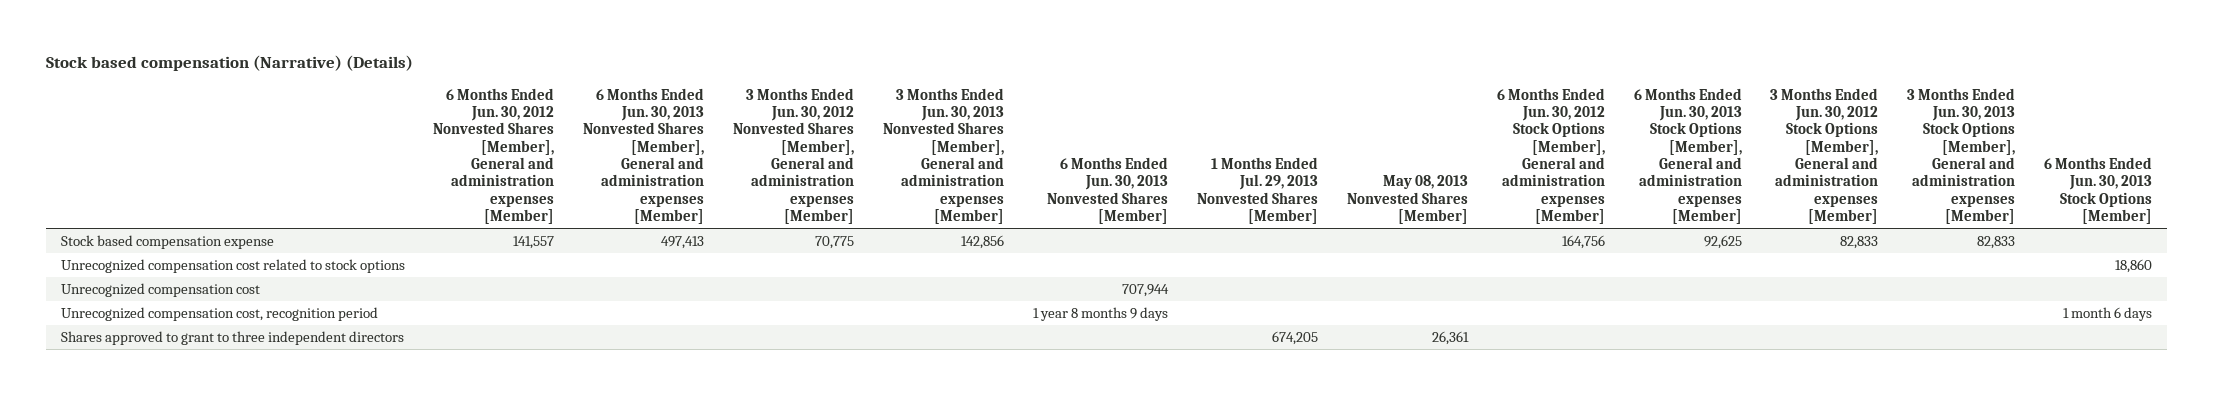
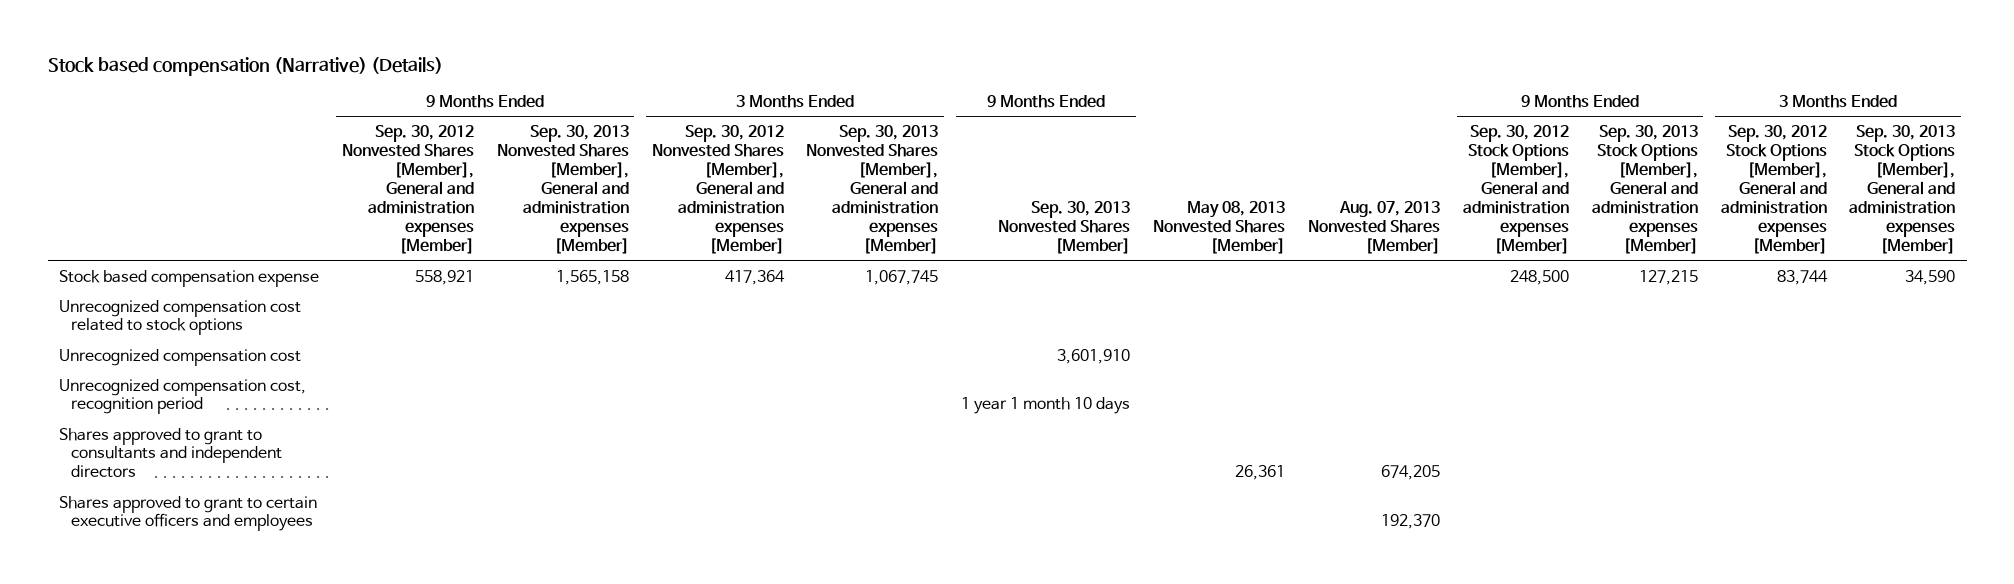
- | 6 Months Ended Jun. 30, 2012 Nonvested Shares [Member], General and administration expenses [Member] | 6 Months Ended Jun. 30, 2013 Nonvested Shares [Member], General and administration expenses [Member] | 3 Months Ended Jun. 30, 2012 Nonvested Shares [Member], General and administration expenses [Member] | 3 Months Ended Jun. 30, 2013 Nonvested Shares [Member], General and administration expenses [Member] | 6 Months Ended Jun. 30, 2013 Nonvested Shares [Member] | 1 Months Ended Jul. 29, 2013 Nonvested Shares [Member] | May 08, 2013 Nonvested Shares [Member] | 6 Months Ended Jun. 30, 2012 Stock Options [Member], General and administration expenses [Member] | 6 Months Ended Jun. 30, 2013 Stock Options [Member], General and administration expenses [Member] | 3 Months Ended Jun. 30, 2012 Stock Options [Member], General and administration expenses [Member] | 3 Months Ended Jun. 30, 2013 Stock Options [Member], General and administration expenses [Member] | 6 Months Ended Jun. 30, 2013 Stock Options [Member]
+ | 9 Months Ended Sep. 30, 2012 Nonvested Shares [Member], General and administration expenses [Member] | 9 Months Ended Sep. 30, 2013 Nonvested Shares [Member], General and administration expenses [Member] | 3 Months Ended Sep. 30, 2012 Nonvested Shares [Member], General and administration expenses [Member] | 3 Months Ended Sep. 30, 2013 Nonvested Shares [Member], General and administration expenses [Member] | 9 Months Ended Sep. 30, 2013 Nonvested Shares [Member] | May 08, 2013 Nonvested Shares [Member] | Aug. 07, 2013 Nonvested Shares [Member] | 9 Months Ended Sep. 30, 2012 Stock Options [Member], General and administration expenses [Member] | 9 Months Ended Sep. 30, 2013 Stock Options [Member], General and administration expenses [Member] | 3 Months Ended Sep. 30, 2012 Stock Options [Member], General and administration expenses [Member] | 3 Months Ended Sep. 30, 2013 Stock Options [Member], General and administration expenses [Member]
- Shares approved to grant to three independent directors | | | | | | 674,205 | 26,361 | | | | |
+ Shares approved to grant to consultants and independent directors | | | | | | 26,361 | 674,205 | | | |
+ Shares approved to grant to certain executive officers and employees | | | | | | | 192,370 | | | |

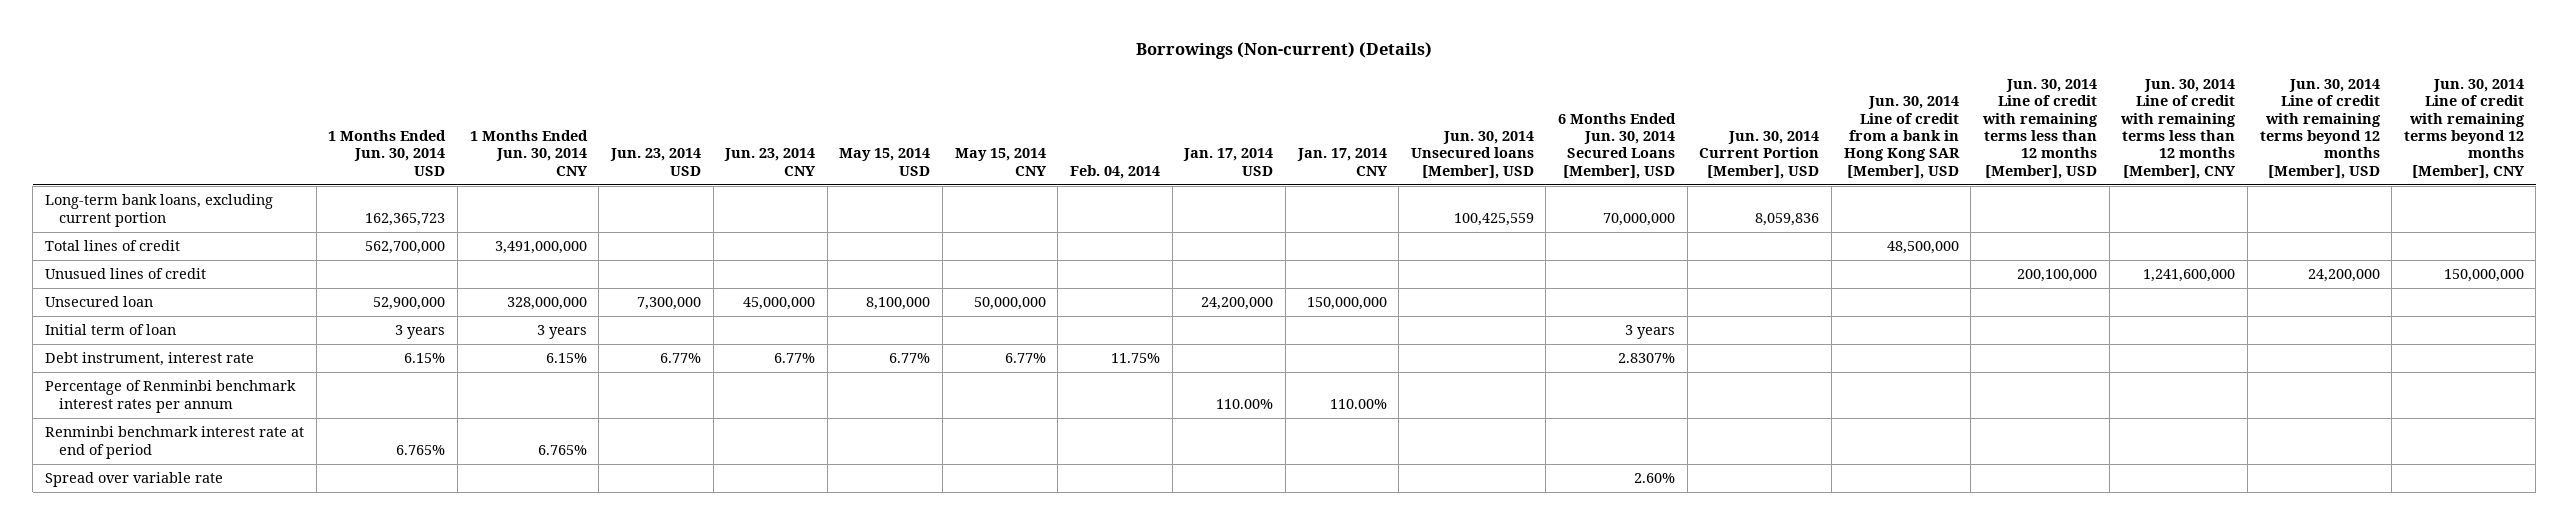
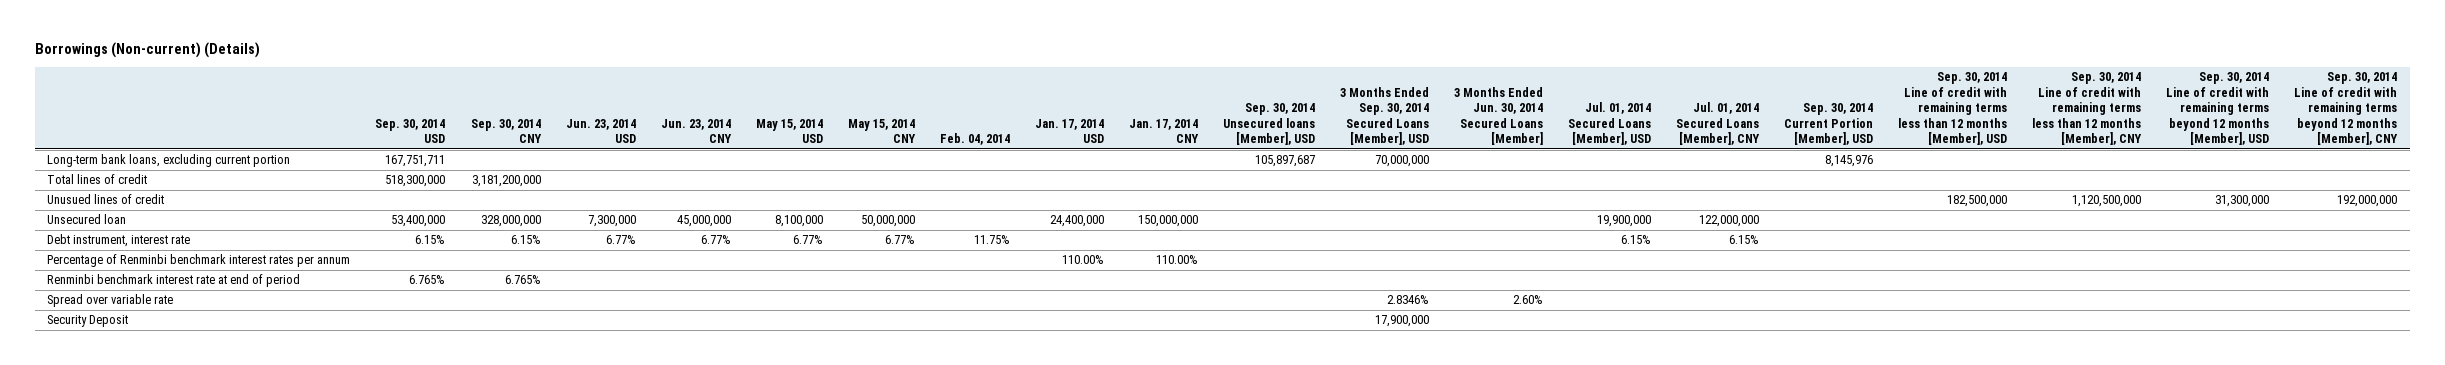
- | 1 Months Ended Jun. 30, 2014 USD | 1 Months Ended Jun. 30, 2014 CNY | Jun. 23, 2014 USD | Jun. 23, 2014 CNY | May 15, 2014 USD | May 15, 2014 CNY | Feb. 04, 2014 | Jan. 17, 2014 USD | Jan. 17, 2014 CNY | Jun. 30, 2014 Unsecured loans [Member], USD | 6 Months Ended Jun. 30, 2014 Secured Loans [Member], USD | Jun. 30, 2014 Current Portion [Member], USD | Jun. 30, 2014 Line of credit from a bank in Hong Kong SAR [Member], USD | Jun. 30, 2014 Line of credit with remaining terms less than 12 months [Member], USD | Jun. 30, 2014 Line of credit with remaining terms less than 12 months [Member], CNY | Jun. 30, 2014 Line of credit with remaining terms beyond 12 months [Member], USD | Jun. 30, 2014 Line of credit with remaining terms beyond 12 months [Member], CNY
+ | Sep. 30, 2014 USD | Sep. 30, 2014 CNY | Jun. 23, 2014 USD | Jun. 23, 2014 CNY | May 15, 2014 USD | May 15, 2014 CNY | Feb. 04, 2014 | Jan. 17, 2014 USD | Jan. 17, 2014 CNY | Sep. 30, 2014 Unsecured loans [Member], USD | 3 Months Ended Sep. 30, 2014 Secured Loans [Member], USD | 3 Months Ended Jun. 30, 2014 Secured Loans [Member] | Jul. 01, 2014 Secured Loans [Member], USD | Jul. 01, 2014 Secured Loans [Member], CNY | Sep. 30, 2014 Current Portion [Member], USD | Sep. 30, 2014 Line of credit with remaining terms less than 12 months [Member], USD | Sep. 30, 2014 Line of credit with remaining terms less than 12 months [Member], CNY | Sep. 30, 2014 Line of credit with remaining terms beyond 12 months [Member], USD | Sep. 30, 2014 Line of credit with remaining terms beyond 12 months [Member], CNY
- Unsecured loan | 52,900,000 | 328,000,000 | 7,300,000 | 45,000,000 | 8,100,000 | 50,000,000 | | 24,200,000 | 150,000,000 | | | | | | | |
- Initial term of loan | 3 years | 3 years | | | | | | | | | 3 years | | | | | |
+ Unsecured loan | 53,400,000 | 328,000,000 | 7,300,000 | 45,000,000 | 8,100,000 | 50,000,000 | | 24,400,000 | 150,000,000 | | | | 19,900,000 | 122,000,000 | | | | |
+ Security Deposit | | | | | | | | | | | 17,900,000 | | | | | | | |

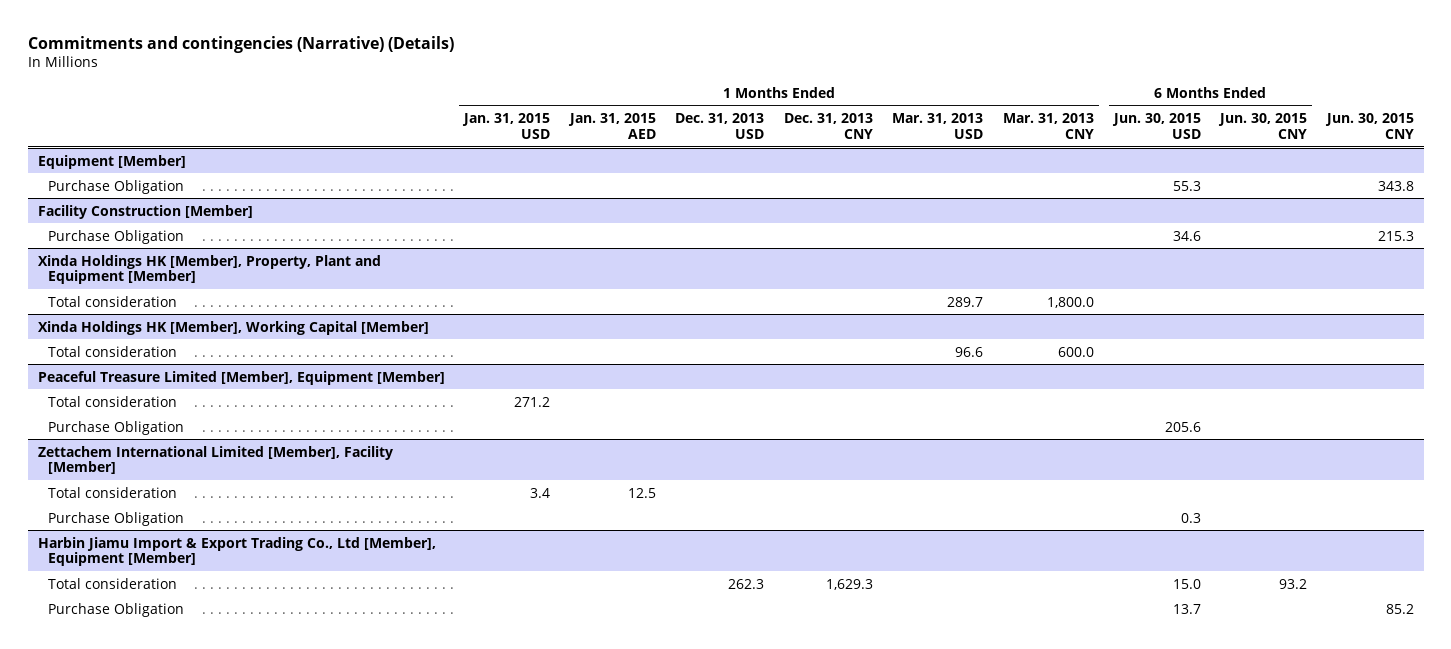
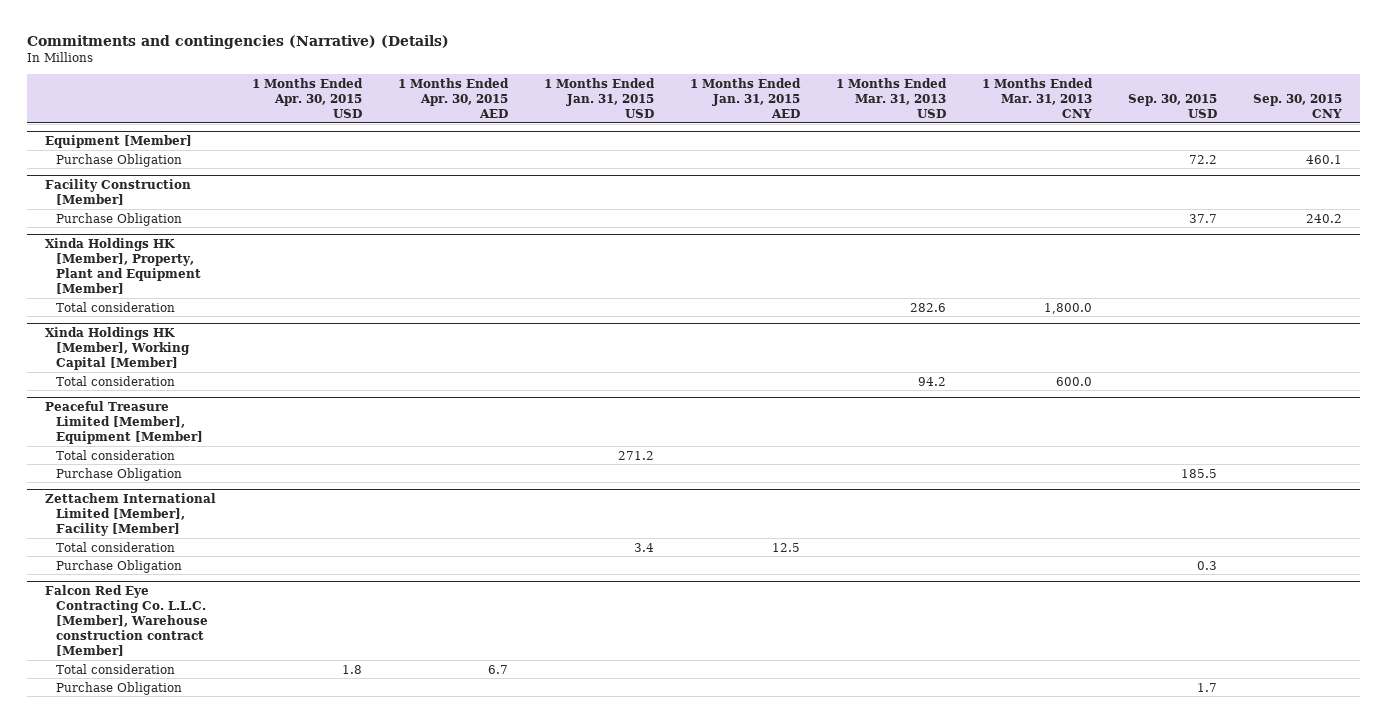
- | 1 Months Ended Jan. 31, 2015 USD | 1 Months Ended Jan. 31, 2015 AED | 1 Months Ended Dec. 31, 2013 USD | 1 Months Ended Dec. 31, 2013 CNY | 1 Months Ended Mar. 31, 2013 USD | 1 Months Ended Mar. 31, 2013 CNY | 6 Months Ended Jun. 30, 2015 USD | 6 Months Ended Jun. 30, 2015 CNY | Jun. 30, 2015 CNY
+ | 1 Months Ended Apr. 30, 2015 USD | 1 Months Ended Apr. 30, 2015 AED | 1 Months Ended Jan. 31, 2015 USD | 1 Months Ended Jan. 31, 2015 AED | 1 Months Ended Mar. 31, 2013 USD | 1 Months Ended Mar. 31, 2013 CNY | Sep. 30, 2015 USD | Sep. 30, 2015 CNY
@ Xinda Holdings HK [Member], Property, Plant and Equipment [Member]
- Total consideration | | | | | 289.7 | 1,800.0 | | |
+ Total consideration | | | | | 282.6 | 1,800.0 | |
@ Xinda Holdings HK [Member], Working Capital [Member]
- Total consideration | | | | | 96.6 | 600.0 | | |
+ Total consideration | | | | | 94.2 | 600.0 | |
- Harbin Jiamu Import & Export Trading Co., Ltd [Member], Equipment [Member]
- Total consideration | | | 262.3 | 1,629.3 | | | 15.0 | 93.2 |
- Purchase Obligation | | | | | | | 13.7 | | 85.2
+ Falcon Red Eye Contracting Co. L.L.C. [Member], Warehouse construction contract [Member]
+ Total consideration | 1.8 | 6.7 | | | | | |
+ Purchase Obligation | | | | | | | 1.7 |

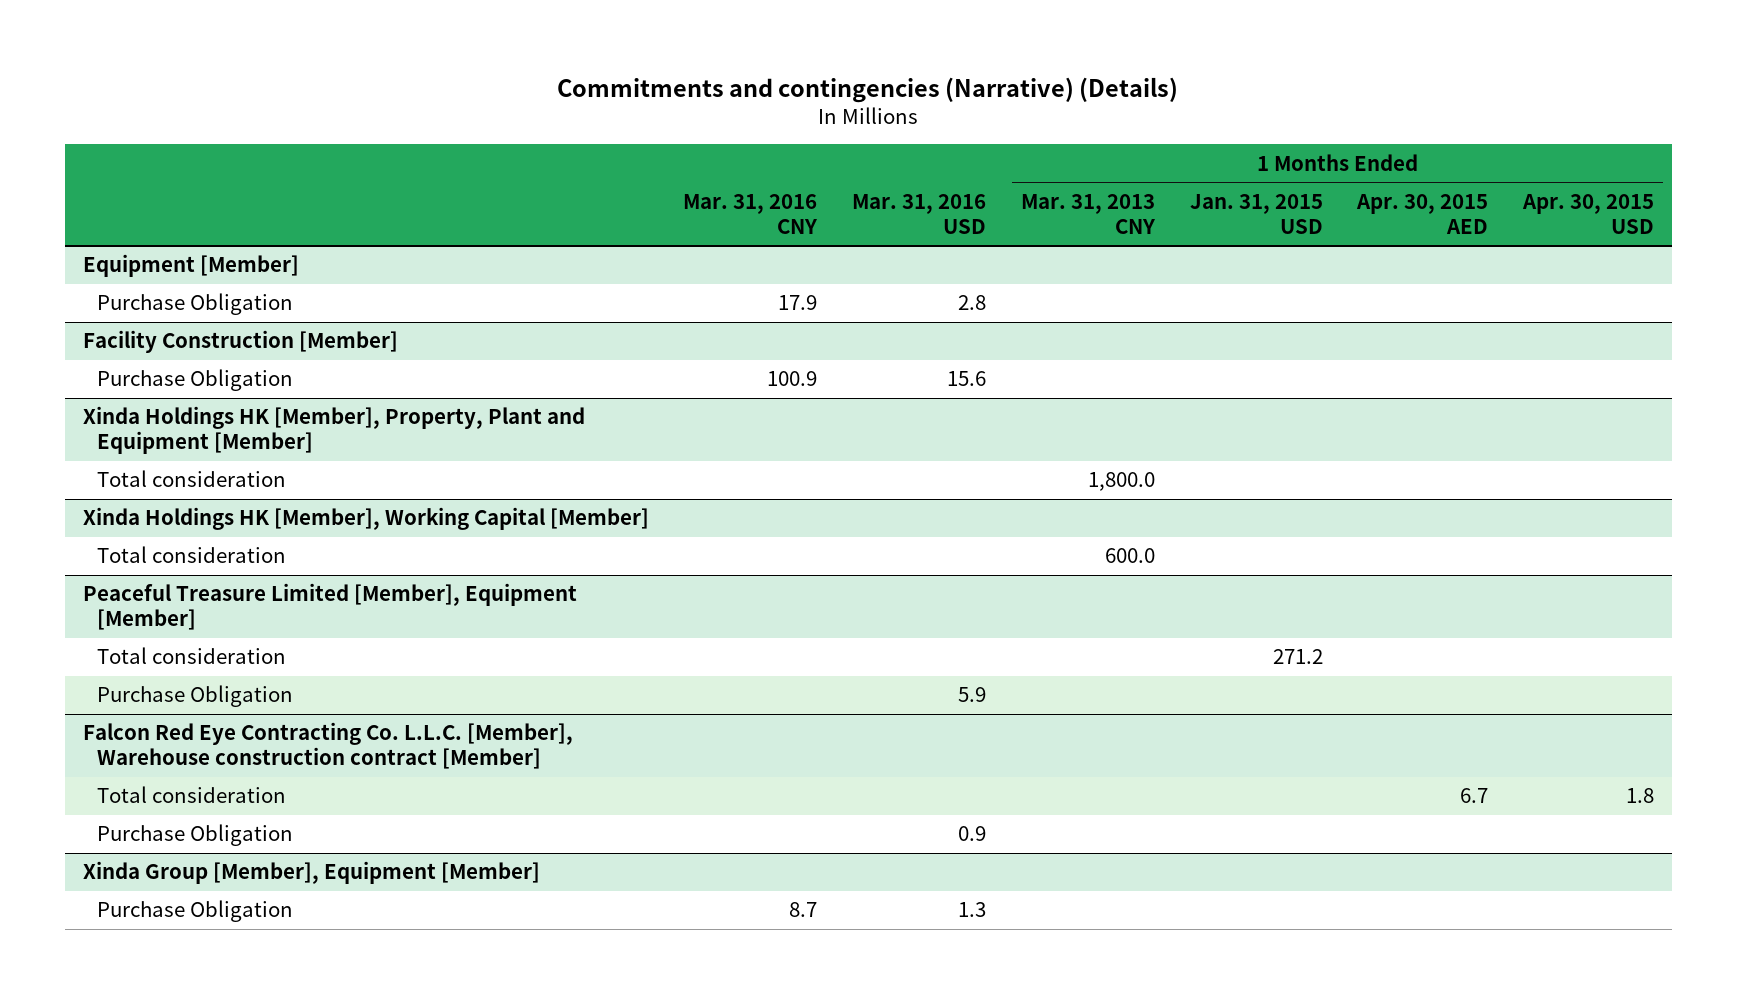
- | 1 Months Ended Apr. 30, 2015 USD | 1 Months Ended Apr. 30, 2015 AED | 1 Months Ended Jan. 31, 2015 USD | 1 Months Ended Jan. 31, 2015 AED | 1 Months Ended Mar. 31, 2013 USD | 1 Months Ended Mar. 31, 2013 CNY | Sep. 30, 2015 USD | Sep. 30, 2015 CNY
+ | Mar. 31, 2016 CNY | Mar. 31, 2016 USD | 1 Months Ended Mar. 31, 2013 CNY | 1 Months Ended Jan. 31, 2015 USD | 1 Months Ended Apr. 30, 2015 AED | 1 Months Ended Apr. 30, 2015 USD
- Zettachem International Limited [Member], Facility [Member]
- Total consideration | | | 3.4 | 12.5 | | | |
- Purchase Obligation | | | | | | | 0.3 |
+ Xinda Group [Member], Equipment [Member]
+ Purchase Obligation | 8.7 | 1.3 | | | |

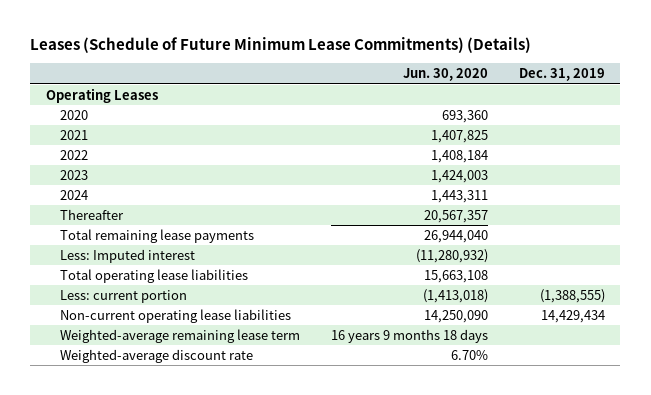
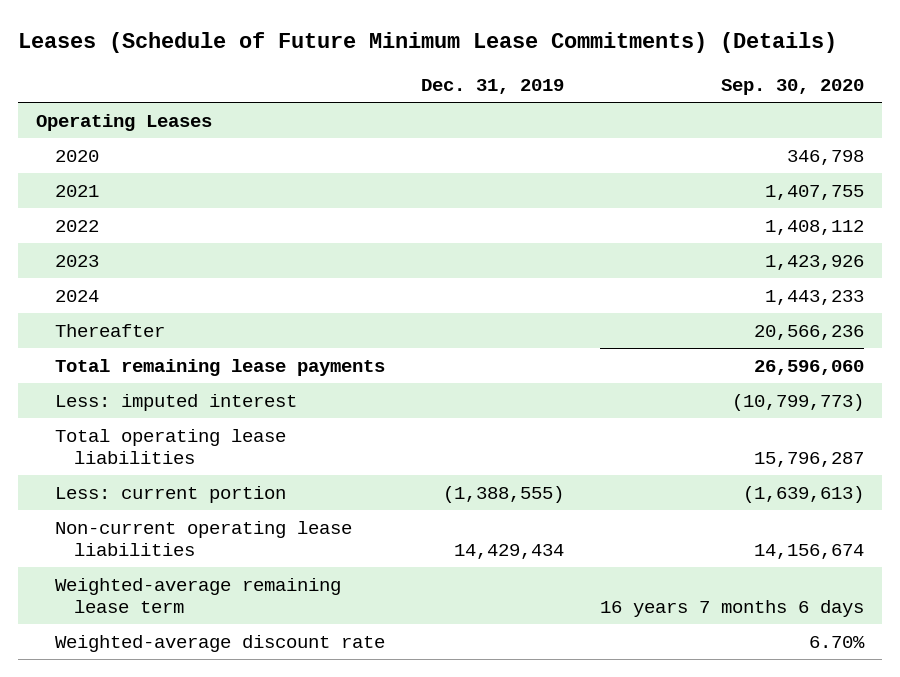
- | Jun. 30, 2020 | Dec. 31, 2019
+ | Dec. 31, 2019 | Sep. 30, 2020
- Less: Imputed interest | (11,280,932) |
+ Less: imputed interest | | (10,799,773)

